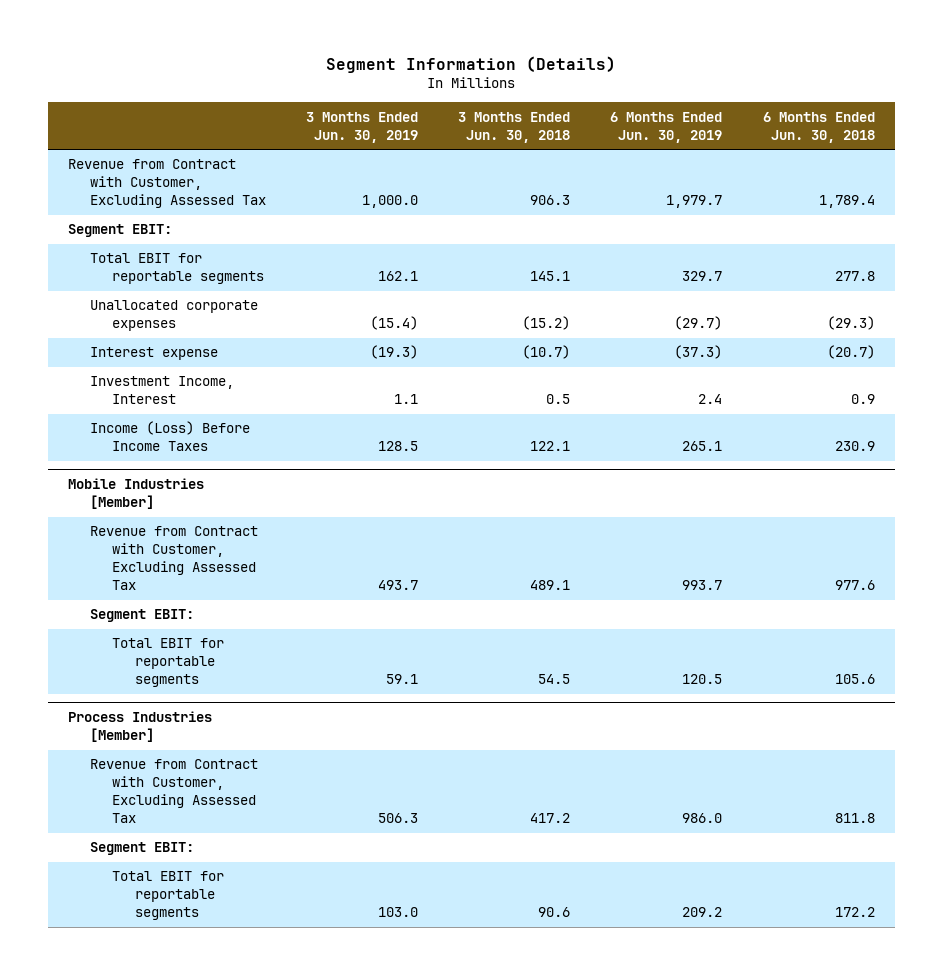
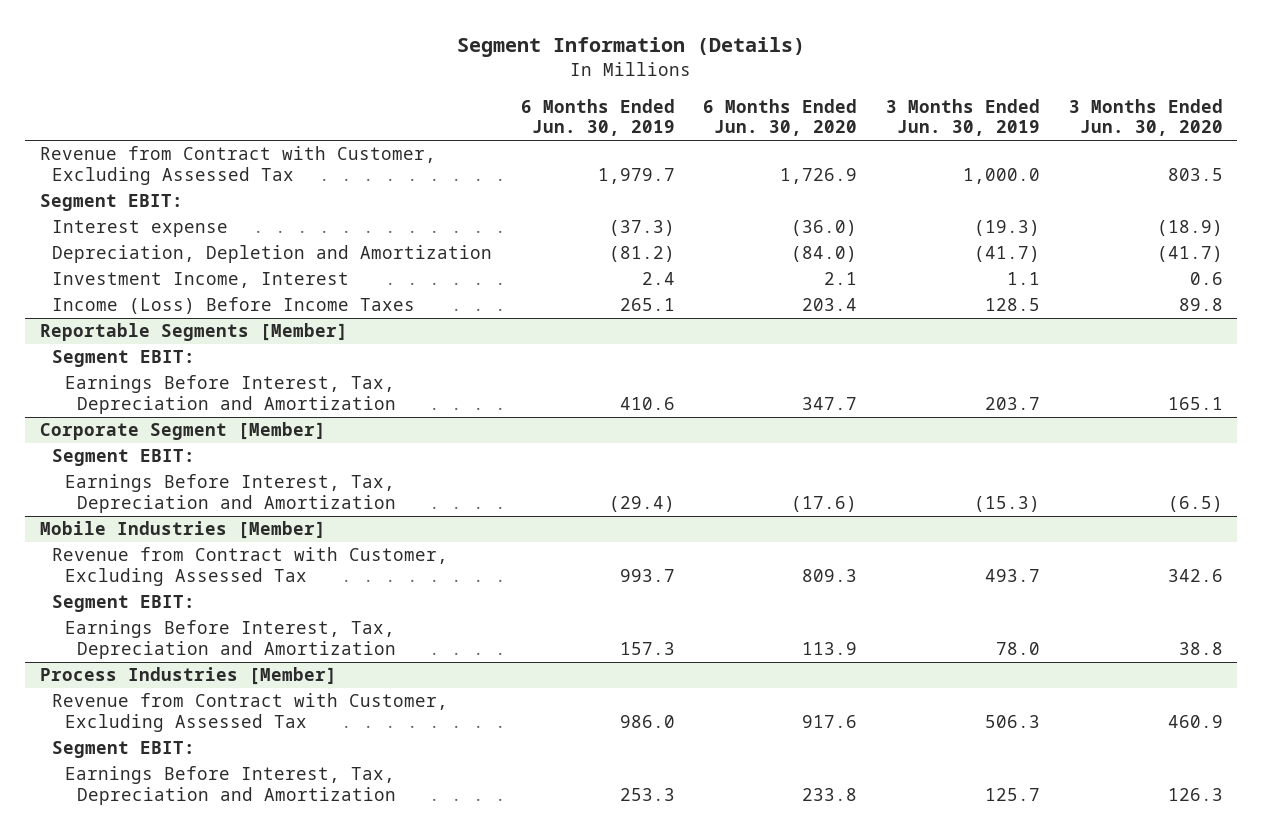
- | 3 Months Ended Jun. 30, 2019 | 3 Months Ended Jun. 30, 2018 | 6 Months Ended Jun. 30, 2019 | 6 Months Ended Jun. 30, 2018
+ | 6 Months Ended Jun. 30, 2019 | 6 Months Ended Jun. 30, 2020 | 3 Months Ended Jun. 30, 2019 | 3 Months Ended Jun. 30, 2020
- Total EBIT for reportable segments | 162.1 | 145.1 | 329.7 | 277.8
- Unallocated corporate expenses | (15.4) | (15.2) | (29.7) | (29.3)
+ Depreciation, Depletion and Amortization | (81.2) | (84.0) | (41.7) | (41.7)
+ Reportable Segments [Member]
+ Segment EBIT:
+ Earnings Before Interest, Tax, Depreciation and Amortization | 410.6 | 347.7 | 203.7 | 165.1
+ Corporate Segment [Member]
+ Segment EBIT:
+ Earnings Before Interest, Tax, Depreciation and Amortization | (29.4) | (17.6) | (15.3) | (6.5)
@ Mobile Industries [Member]
- Total EBIT for reportable segments | 59.1 | 54.5 | 120.5 | 105.6
+ Earnings Before Interest, Tax, Depreciation and Amortization | 157.3 | 113.9 | 78.0 | 38.8
@ Process Industries [Member]
- Total EBIT for reportable segments | 103.0 | 90.6 | 209.2 | 172.2
+ Earnings Before Interest, Tax, Depreciation and Amortization | 253.3 | 233.8 | 125.7 | 126.3

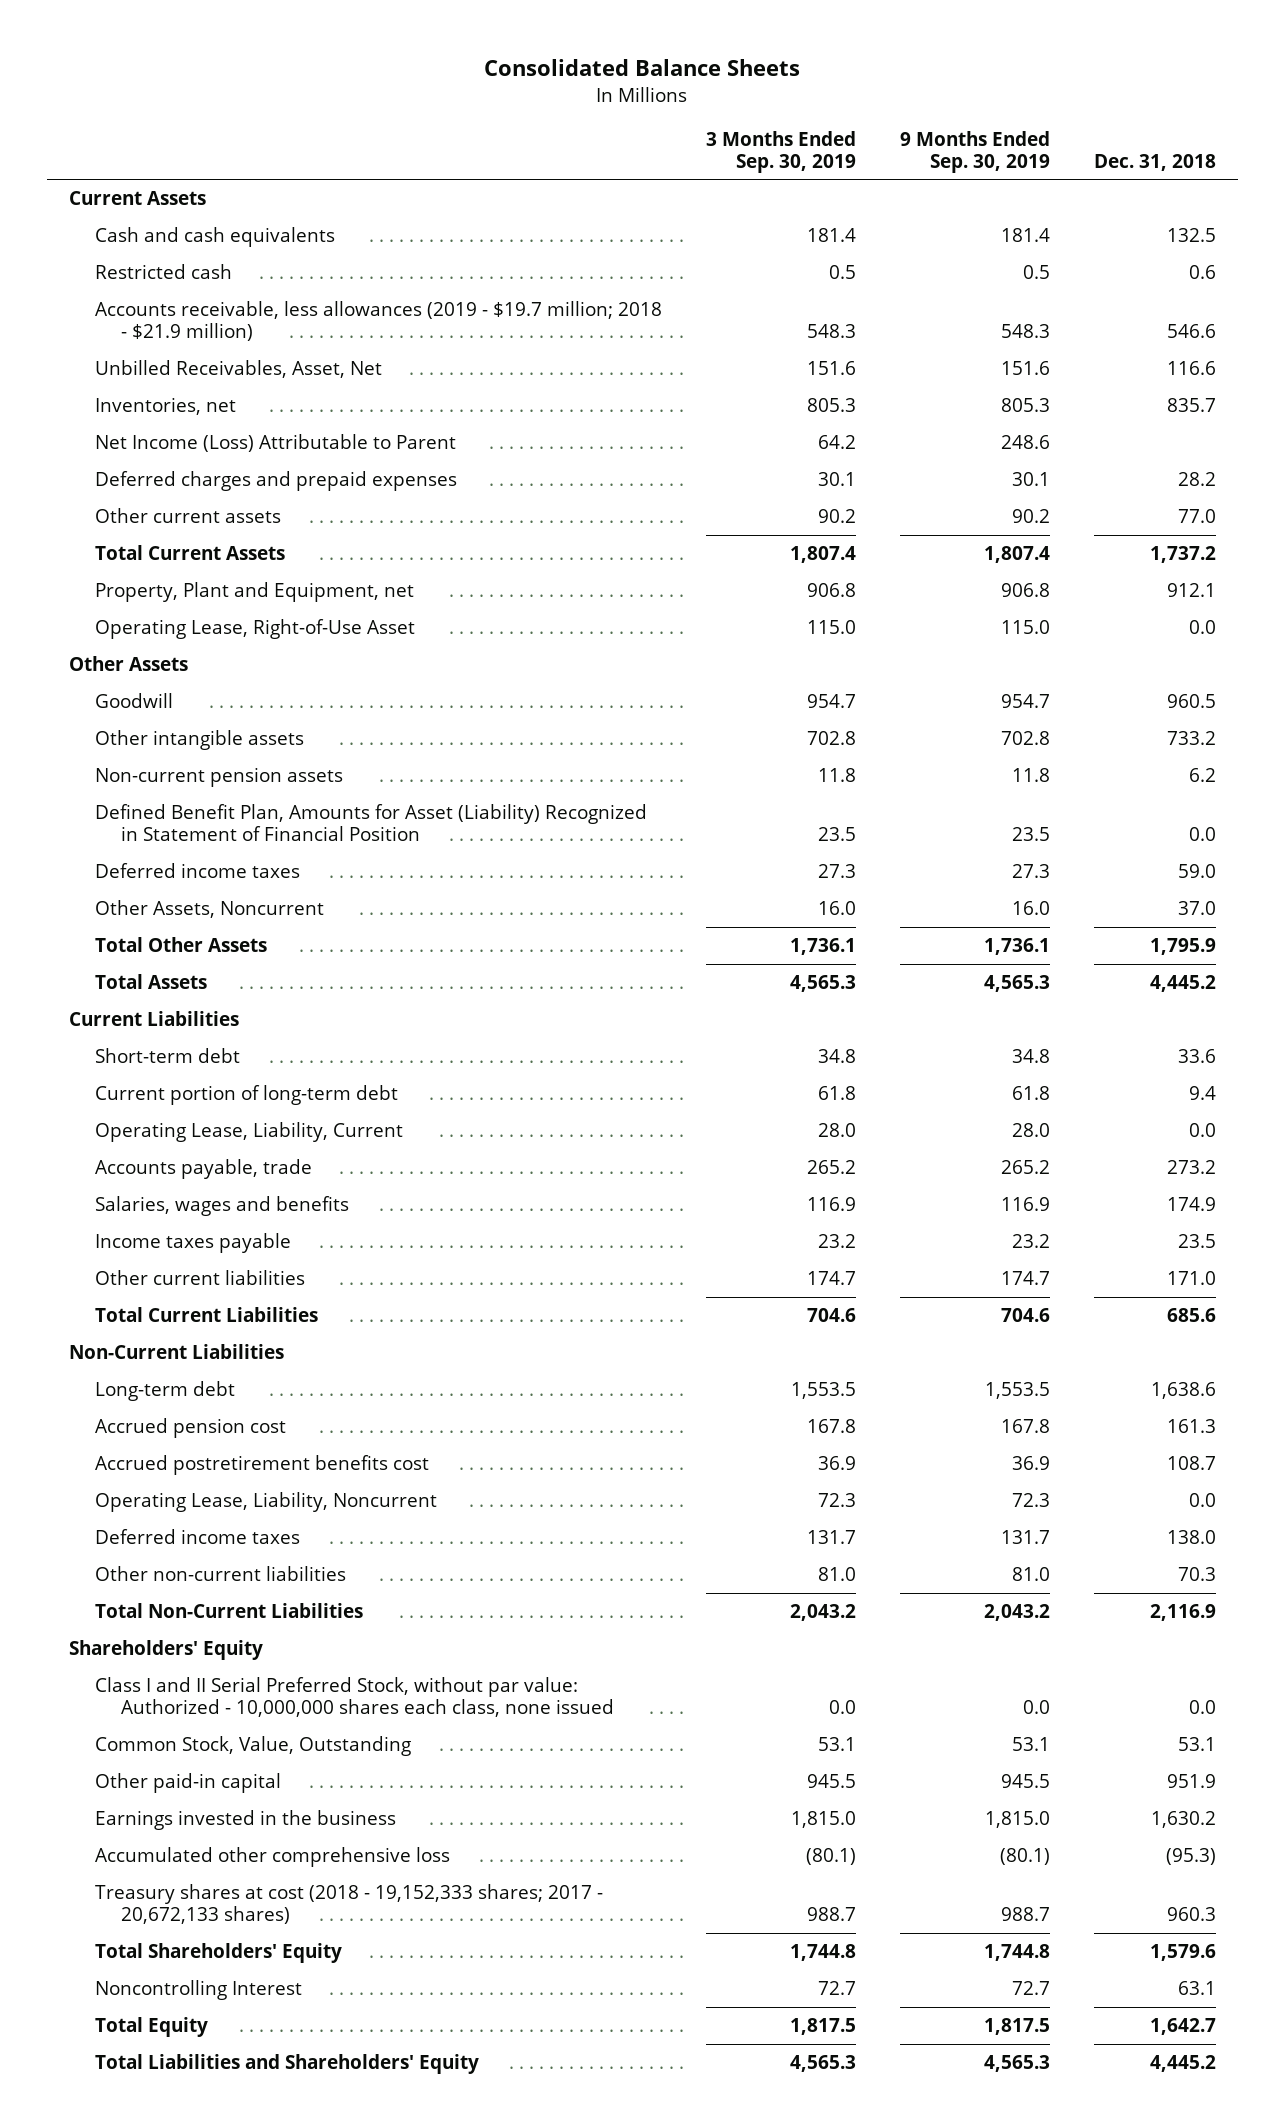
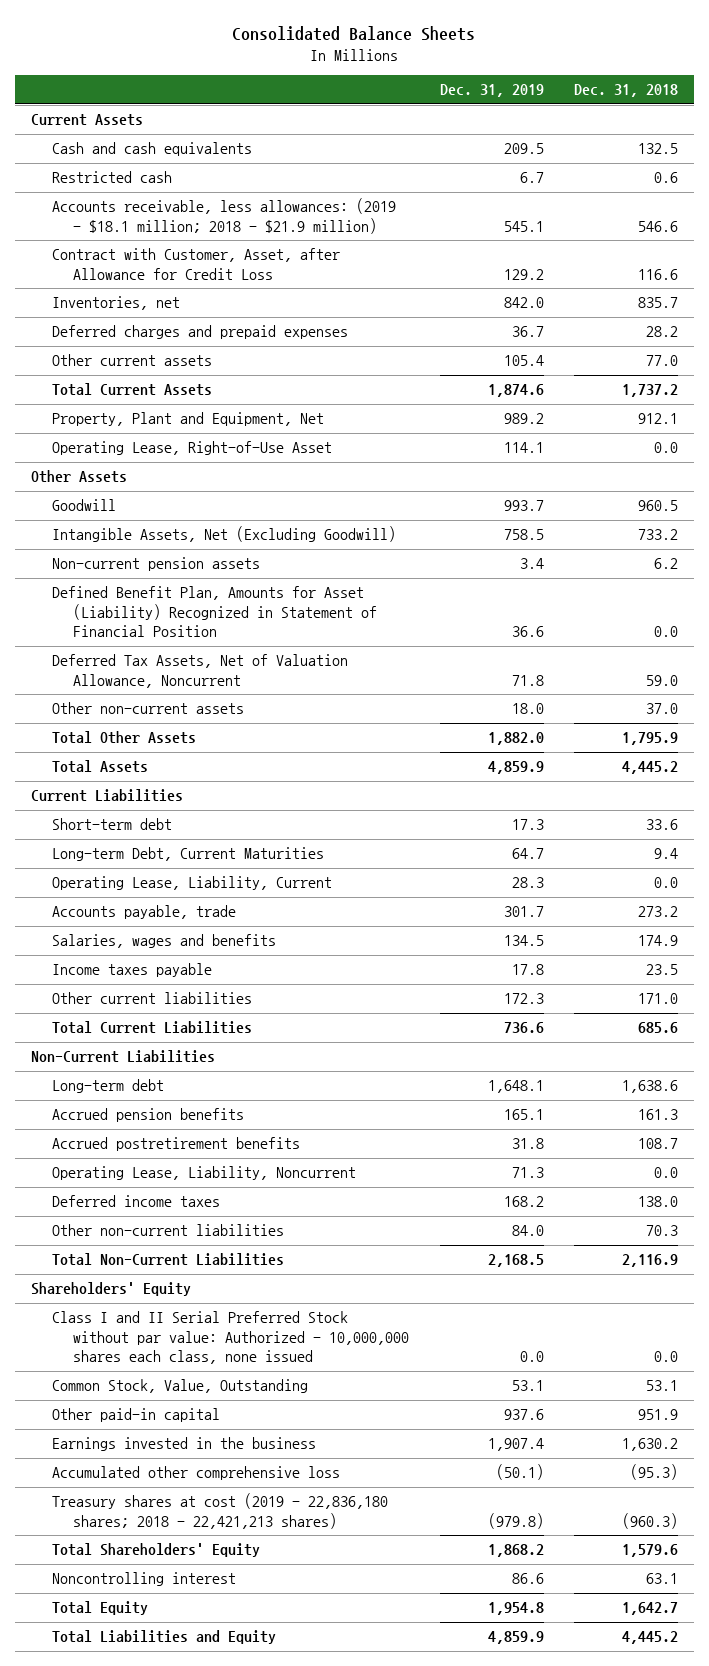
- | 3 Months Ended Sep. 30, 2019 | 9 Months Ended Sep. 30, 2019 | Dec. 31, 2018
+ | Dec. 31, 2019 | Dec. 31, 2018
- Accounts receivable, less allowances (2019 - $19.7 million; 2018 - $21.9 million) | 548.3 | 548.3 | 546.6
- Unbilled Receivables, Asset, Net | 151.6 | 151.6 | 116.6
+ Accounts receivable, less allowances: (2019 - $18.1 million; 2018 - $21.9 million) | 545.1 | 546.6
+ Contract with Customer, Asset, after Allowance for Credit Loss | 129.2 | 116.6
- Net Income (Loss) Attributable to Parent | 64.2 | 248.6 |
- Property, Plant and Equipment, net | 906.8 | 906.8 | 912.1
+ Property, Plant and Equipment, Net | 989.2 | 912.1
- Other intangible assets | 702.8 | 702.8 | 733.2
+ Intangible Assets, Net (Excluding Goodwill) | 758.5 | 733.2
- Deferred income taxes | 27.3 | 27.3 | 59.0
- Other Assets, Noncurrent | 16.0 | 16.0 | 37.0
+ Deferred Tax Assets, Net of Valuation Allowance, Noncurrent | 71.8 | 59.0
+ Other non-current assets | 18.0 | 37.0
- Current portion of long-term debt | 61.8 | 61.8 | 9.4
+ Long-term Debt, Current Maturities | 64.7 | 9.4
- Accrued pension cost | 167.8 | 167.8 | 161.3
- Accrued postretirement benefits cost | 36.9 | 36.9 | 108.7
+ Accrued pension benefits | 165.1 | 161.3
+ Accrued postretirement benefits | 31.8 | 108.7
- Class I and II Serial Preferred Stock, without par value: Authorized - 10,000,000 shares each class, none issued | 0.0 | 0.0 | 0.0
+ Class I and II Serial Preferred Stock without par value: Authorized - 10,000,000 shares each class, none issued | 0.0 | 0.0
- Treasury shares at cost (2018 - 19,152,333 shares; 2017 - 20,672,133 shares) | 988.7 | 988.7 | 960.3
+ Treasury shares at cost (2019 - 22,836,180 shares; 2018 - 22,421,213 shares) | (979.8) | (960.3)
- Noncontrolling Interest | 72.7 | 72.7 | 63.1
+ Noncontrolling interest | 86.6 | 63.1
- Total Liabilities and Shareholders' Equity | 4,565.3 | 4,565.3 | 4,445.2
+ Total Liabilities and Equity | 4,859.9 | 4,445.2

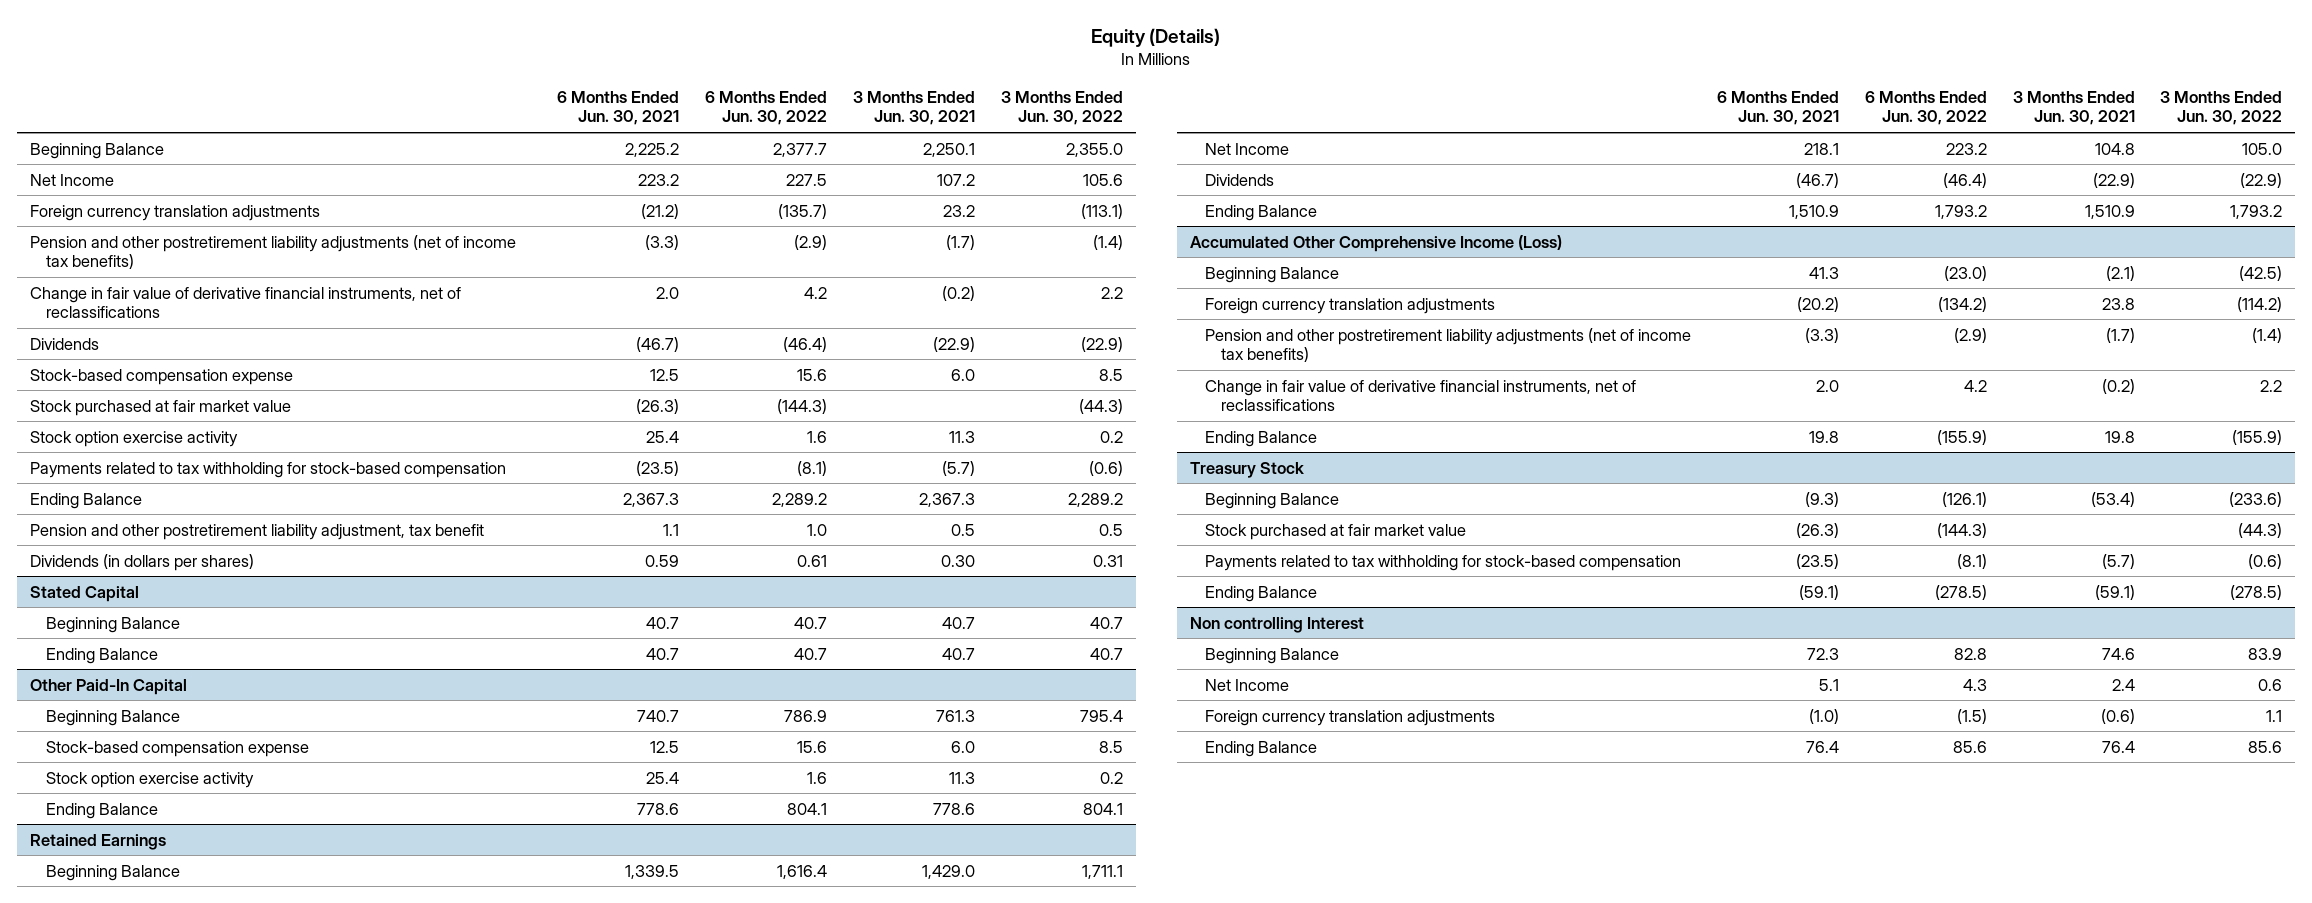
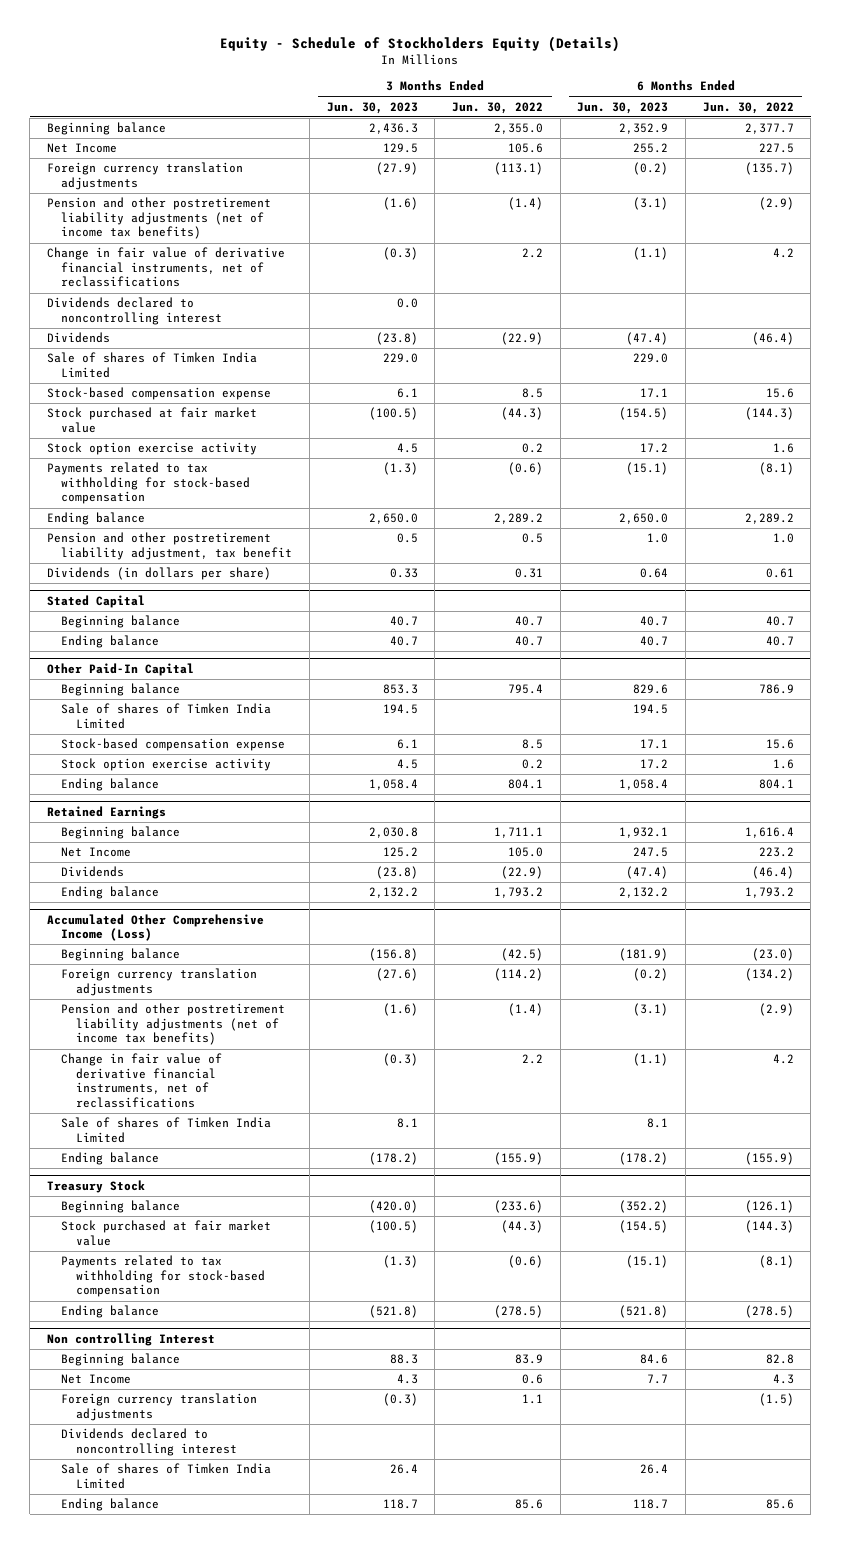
- Equity (Details)
+ Equity - Schedule of Stockholders Equity (Details)
- | 6 Months Ended Jun. 30, 2021 | 6 Months Ended Jun. 30, 2022 | 3 Months Ended Jun. 30, 2021 | 3 Months Ended Jun. 30, 2022
+ | 3 Months Ended Jun. 30, 2023 | 3 Months Ended Jun. 30, 2022 | 6 Months Ended Jun. 30, 2023 | 6 Months Ended Jun. 30, 2022
- Beginning Balance | 2,225.2 | 2,377.7 | 2,250.1 | 2,355.0
+ Beginning balance | 2,436.3 | 2,355.0 | 2,352.9 | 2,377.7
+ Dividends declared to noncontrolling interest | 0.0 | | |
+ Sale of shares of Timken India Limited | 229.0 | | 229.0 |
- Ending Balance | 2,367.3 | 2,289.2 | 2,367.3 | 2,289.2
+ Ending balance | 2,650.0 | 2,289.2 | 2,650.0 | 2,289.2
- Dividends (in dollars per shares) | 0.59 | 0.61 | 0.30 | 0.31
+ Dividends (in dollars per share) | 0.33 | 0.31 | 0.64 | 0.61
@ Stated Capital
- Beginning Balance | 40.7 | 40.7 | 40.7 | 40.7
- Ending Balance | 40.7 | 40.7 | 40.7 | 40.7
+ Beginning balance | 40.7 | 40.7 | 40.7 | 40.7
+ Ending balance | 40.7 | 40.7 | 40.7 | 40.7
@ Other Paid-In Capital
- Beginning Balance | 740.7 | 786.9 | 761.3 | 795.4
+ Beginning balance | 853.3 | 795.4 | 829.6 | 786.9
+ Sale of shares of Timken India Limited | 194.5 | | 194.5 |
- Ending Balance | 778.6 | 804.1 | 778.6 | 804.1
+ Ending balance | 1,058.4 | 804.1 | 1,058.4 | 804.1
@ Retained Earnings
- Beginning Balance | 1,339.5 | 1,616.4 | 1,429.0 | 1,711.1
+ Beginning balance | 2,030.8 | 1,711.1 | 1,932.1 | 1,616.4
- Ending Balance | 1,510.9 | 1,793.2 | 1,510.9 | 1,793.2
+ Ending balance | 2,132.2 | 1,793.2 | 2,132.2 | 1,793.2
@ Accumulated Other Comprehensive Income (Loss)
- Beginning Balance | 41.3 | (23.0) | (2.1) | (42.5)
+ Beginning balance | (156.8) | (42.5) | (181.9) | (23.0)
- Ending Balance | 19.8 | (155.9) | 19.8 | (155.9)
+ Sale of shares of Timken India Limited | 8.1 | | 8.1 |
+ Ending balance | (178.2) | (155.9) | (178.2) | (155.9)
@ Treasury Stock
- Beginning Balance | (9.3) | (126.1) | (53.4) | (233.6)
+ Beginning balance | (420.0) | (233.6) | (352.2) | (126.1)
- Ending Balance | (59.1) | (278.5) | (59.1) | (278.5)
+ Ending balance | (521.8) | (278.5) | (521.8) | (278.5)
@ Non controlling Interest
- Beginning Balance | 72.3 | 82.8 | 74.6 | 83.9
+ Beginning balance | 88.3 | 83.9 | 84.6 | 82.8
- Ending Balance | 76.4 | 85.6 | 76.4 | 85.6
+ Dividends declared to noncontrolling interest
+ Sale of shares of Timken India Limited | 26.4 | | 26.4 |
+ Ending balance | 118.7 | 85.6 | 118.7 | 85.6

